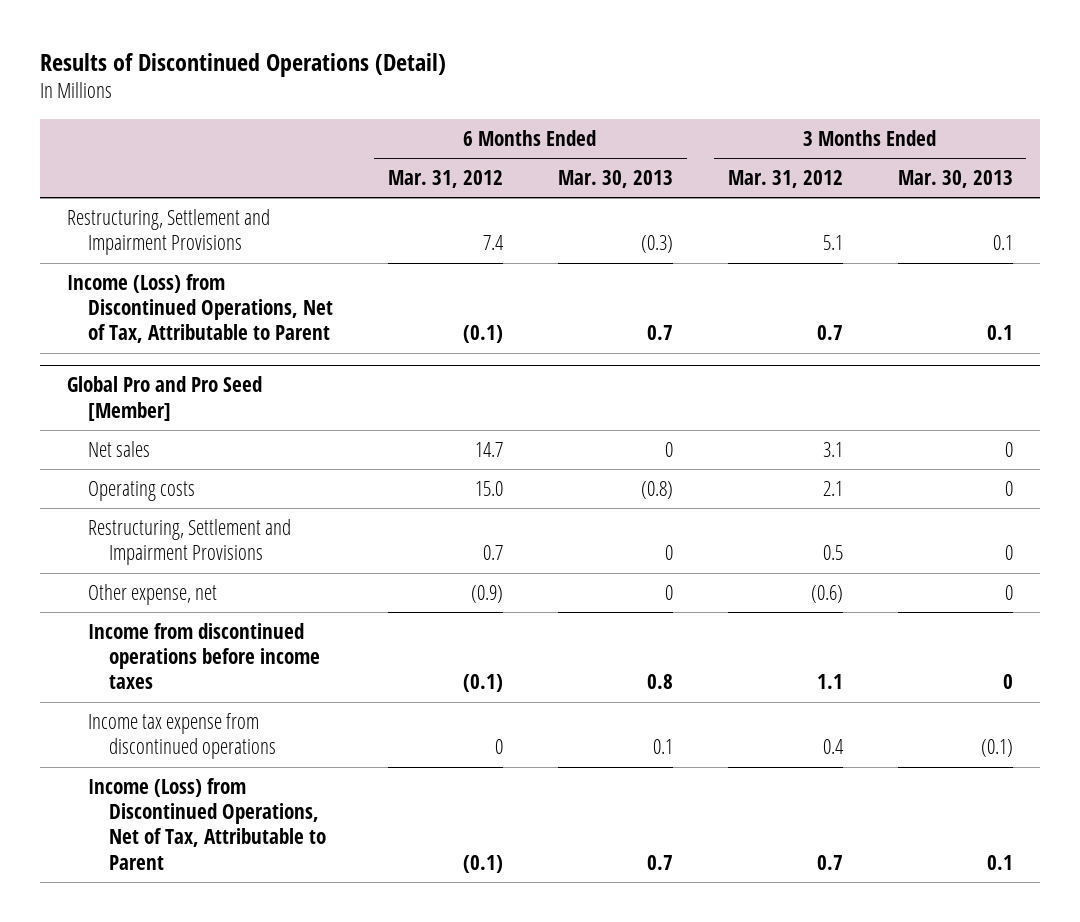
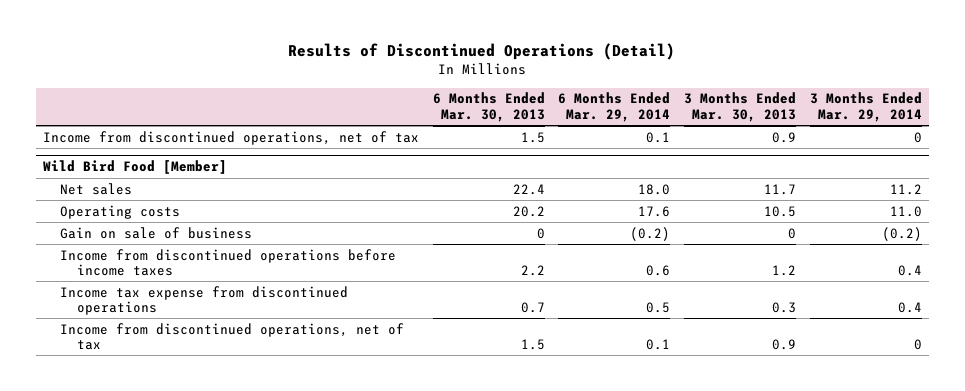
- | 6 Months Ended Mar. 31, 2012 | 6 Months Ended Mar. 30, 2013 | 3 Months Ended Mar. 31, 2012 | 3 Months Ended Mar. 30, 2013
+ | 6 Months Ended Mar. 30, 2013 | 6 Months Ended Mar. 29, 2014 | 3 Months Ended Mar. 30, 2013 | 3 Months Ended Mar. 29, 2014
- Restructuring, Settlement and Impairment Provisions | 7.4 | (0.3) | 5.1 | 0.1
- Income (Loss) from Discontinued Operations, Net of Tax, Attributable to Parent | (0.1) | 0.7 | 0.7 | 0.1
- Global Pro and Pro Seed [Member]
- Net sales | 14.7 | 0 | 3.1 | 0
- Operating costs | 15.0 | (0.8) | 2.1 | 0
- Restructuring, Settlement and Impairment Provisions | 0.7 | 0 | 0.5 | 0
- Other expense, net | (0.9) | 0 | (0.6) | 0
- Income from discontinued operations before income taxes | (0.1) | 0.8 | 1.1 | 0
- Income tax expense from discontinued operations | 0 | 0.1 | 0.4 | (0.1)
- Income (Loss) from Discontinued Operations, Net of Tax, Attributable to Parent | (0.1) | 0.7 | 0.7 | 0.1
+ Income from discontinued operations, net of tax | 1.5 | 0.1 | 0.9 | 0
+ Wild Bird Food [Member]
+ Net sales | 22.4 | 18.0 | 11.7 | 11.2
+ Operating costs | 20.2 | 17.6 | 10.5 | 11.0
+ Gain on sale of business | 0 | (0.2) | 0 | (0.2)
+ Income from discontinued operations before income taxes | 2.2 | 0.6 | 1.2 | 0.4
+ Income tax expense from discontinued operations | 0.7 | 0.5 | 0.3 | 0.4
+ Income from discontinued operations, net of tax | 1.5 | 0.1 | 0.9 | 0

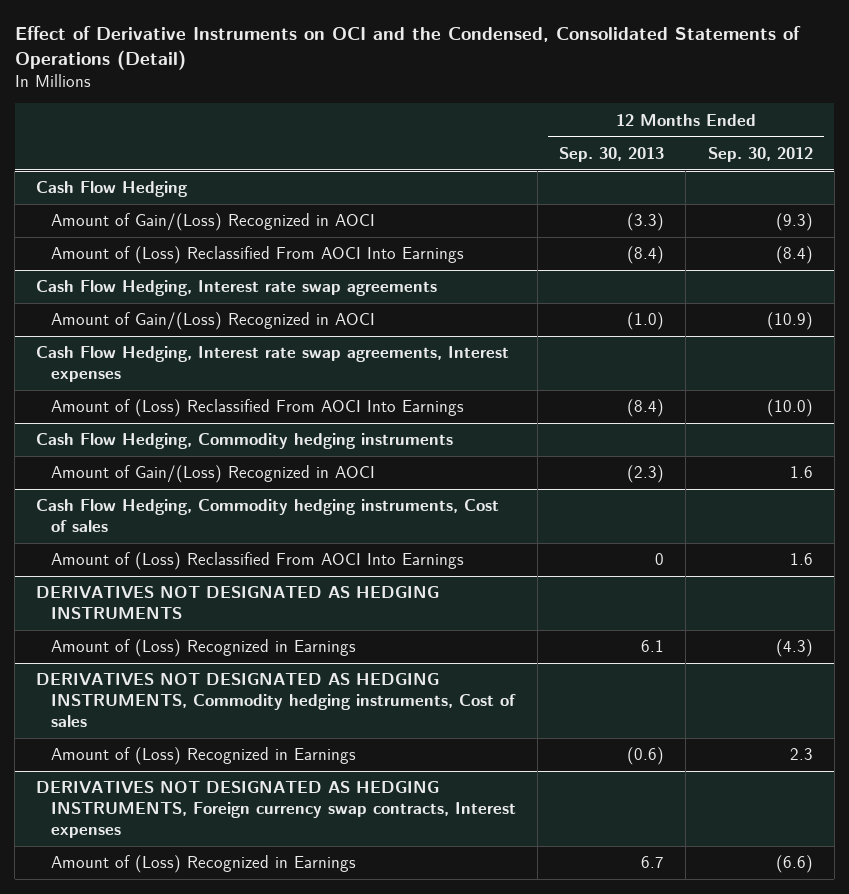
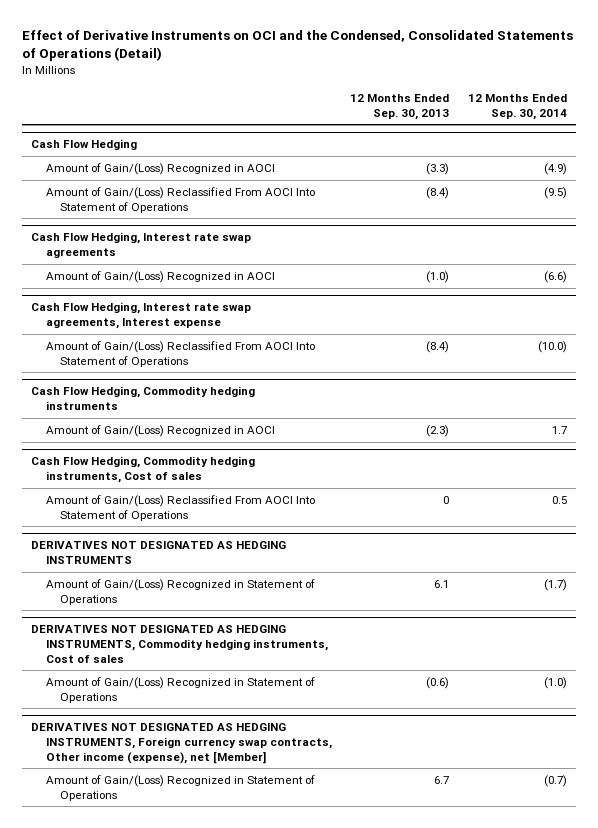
- | 12 Months Ended Sep. 30, 2013 | 12 Months Ended Sep. 30, 2012
+ | 12 Months Ended Sep. 30, 2013 | 12 Months Ended Sep. 30, 2014
@ Cash Flow Hedging
- Amount of (Loss) Reclassified From AOCI Into Earnings | (8.4) | (8.4)
+ Amount of Gain/(Loss) Reclassified From AOCI Into Statement of Operations | (8.4) | (9.5)
- Cash Flow Hedging, Interest rate swap agreements, Interest expenses
- Amount of (Loss) Reclassified From AOCI Into Earnings | (8.4) | (10.0)
+ Cash Flow Hedging, Interest rate swap agreements, Interest expense
+ Amount of Gain/(Loss) Reclassified From AOCI Into Statement of Operations | (8.4) | (10.0)
@ Cash Flow Hedging, Commodity hedging instruments, Cost of sales
- Amount of (Loss) Reclassified From AOCI Into Earnings | 0 | 1.6
+ Amount of Gain/(Loss) Reclassified From AOCI Into Statement of Operations | 0 | 0.5
@ DERIVATIVES NOT DESIGNATED AS HEDGING INSTRUMENTS
- Amount of (Loss) Recognized in Earnings | 6.1 | (4.3)
+ Amount of Gain/(Loss) Recognized in Statement of Operations | 6.1 | (1.7)
@ DERIVATIVES NOT DESIGNATED AS HEDGING INSTRUMENTS, Commodity hedging instruments, Cost of sales
- Amount of (Loss) Recognized in Earnings | (0.6) | 2.3
- DERIVATIVES NOT DESIGNATED AS HEDGING INSTRUMENTS, Foreign currency swap contracts, Interest expenses
- Amount of (Loss) Recognized in Earnings | 6.7 | (6.6)
@ DERIVATIVES NOT DESIGNATED AS HEDGING INSTRUMENTS, Commodity hedging instruments, Cost of sales
+ Amount of Gain/(Loss) Recognized in Statement of Operations | (0.6) | (1.0)
+ DERIVATIVES NOT DESIGNATED AS HEDGING INSTRUMENTS, Foreign currency swap contracts, Other income (expense), net [Member]
+ Amount of Gain/(Loss) Recognized in Statement of Operations | 6.7 | (0.7)

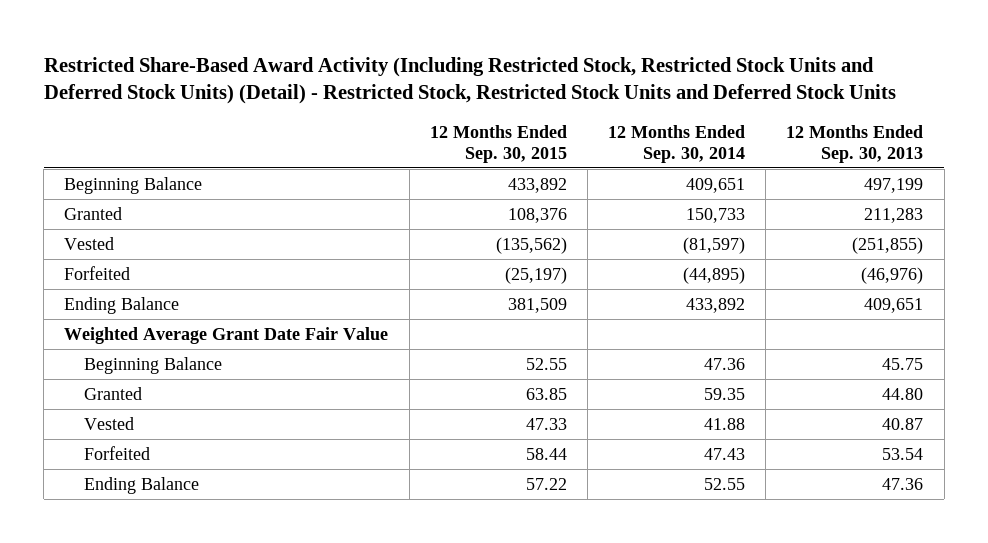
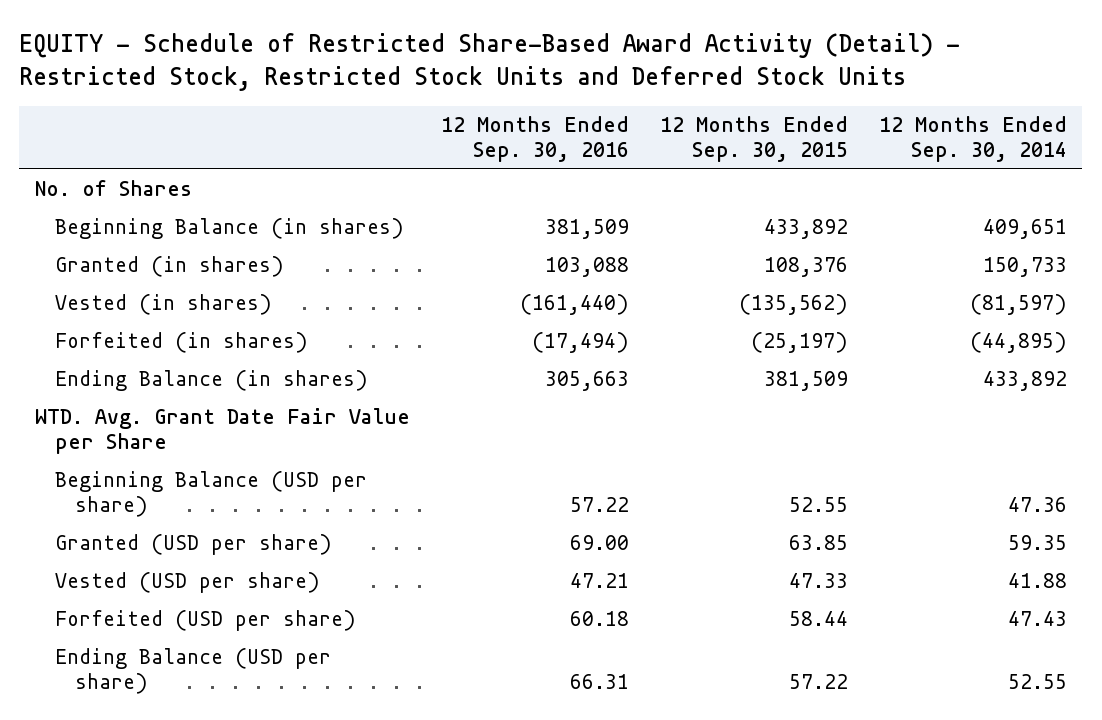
- Restricted Share-Based Award Activity (Including Restricted Stock, Restricted Stock Units and Deferred Stock Units) (Detail) - Restricted Stock, Restricted Stock Units and Deferred Stock Units
+ EQUITY - Schedule of Restricted Share-Based Award Activity (Detail) - Restricted Stock, Restricted Stock Units and Deferred Stock Units
- | 12 Months Ended Sep. 30, 2015 | 12 Months Ended Sep. 30, 2014 | 12 Months Ended Sep. 30, 2013
+ | 12 Months Ended Sep. 30, 2016 | 12 Months Ended Sep. 30, 2015 | 12 Months Ended Sep. 30, 2014
- Beginning Balance | 433,892 | 409,651 | 497,199
- Granted | 108,376 | 150,733 | 211,283
- Vested | (135,562) | (81,597) | (251,855)
- Forfeited | (25,197) | (44,895) | (46,976)
- Ending Balance | 381,509 | 433,892 | 409,651
- Weighted Average Grant Date Fair Value
- Beginning Balance | 52.55 | 47.36 | 45.75
- Granted | 63.85 | 59.35 | 44.80
- Vested | 47.33 | 41.88 | 40.87
- Forfeited | 58.44 | 47.43 | 53.54
- Ending Balance | 57.22 | 52.55 | 47.36
+ No. of Shares
+ Beginning Balance (in shares) | 381,509 | 433,892 | 409,651
+ Granted (in shares) | 103,088 | 108,376 | 150,733
+ Vested (in shares) | (161,440) | (135,562) | (81,597)
+ Forfeited (in shares) | (17,494) | (25,197) | (44,895)
+ Ending Balance (in shares) | 305,663 | 381,509 | 433,892
+ WTD. Avg. Grant Date Fair Value per Share
+ Beginning Balance (USD per share) | 57.22 | 52.55 | 47.36
+ Granted (USD per share) | 69.00 | 63.85 | 59.35
+ Vested (USD per share) | 47.21 | 47.33 | 41.88
+ Forfeited (USD per share) | 60.18 | 58.44 | 47.43
+ Ending Balance (USD per share) | 66.31 | 57.22 | 52.55

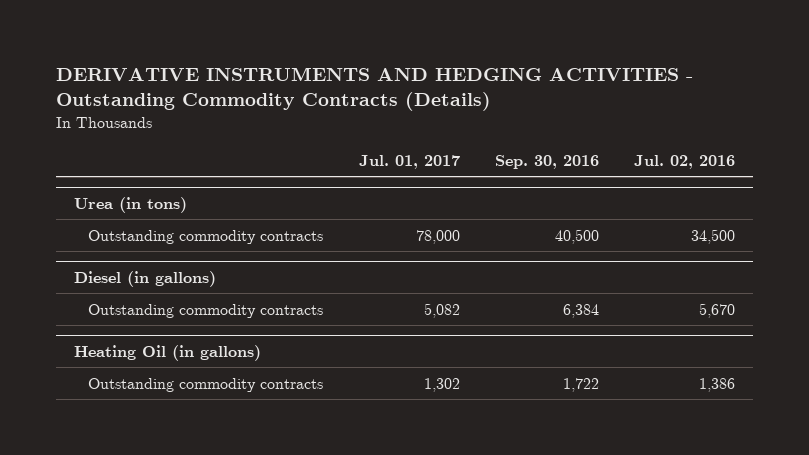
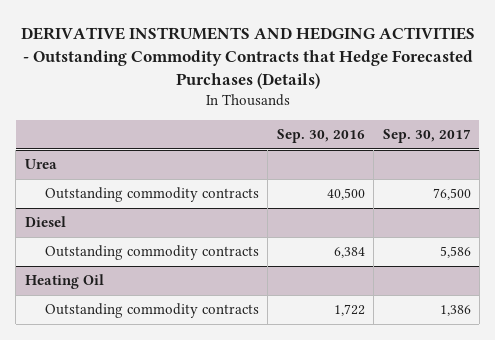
- DERIVATIVE INSTRUMENTS AND HEDGING ACTIVITIES - Outstanding Commodity Contracts (Details)
+ DERIVATIVE INSTRUMENTS AND HEDGING ACTIVITIES - Outstanding Commodity Contracts that Hedge Forecasted Purchases (Details)
- | Jul. 01, 2017 | Sep. 30, 2016 | Jul. 02, 2016
+ | Sep. 30, 2016 | Sep. 30, 2017
- Urea (in tons)
+ Urea
- Diesel (in gallons)
+ Diesel
- Heating Oil (in gallons)
+ Heating Oil

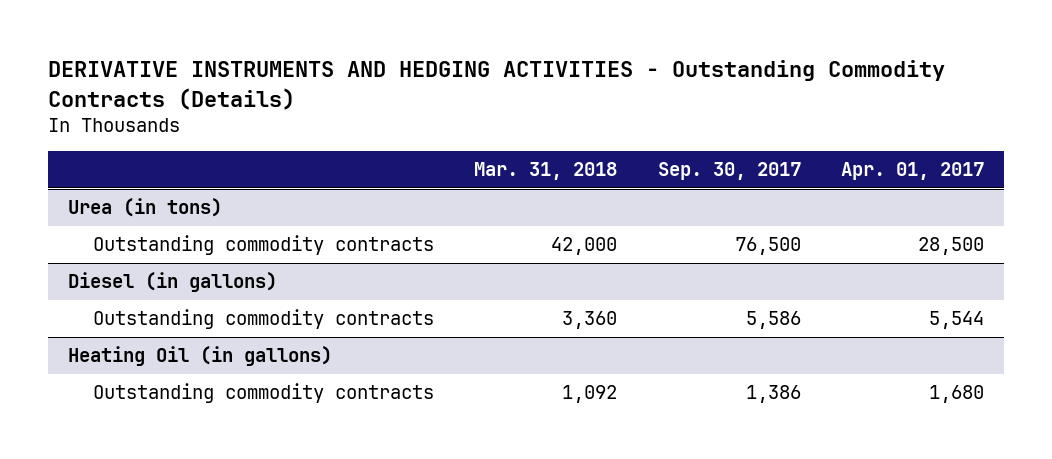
- DERIVATIVE INSTRUMENTS AND HEDGING ACTIVITIES - Outstanding Commodity Contracts that Hedge Forecasted Purchases (Details)
+ DERIVATIVE INSTRUMENTS AND HEDGING ACTIVITIES - Outstanding Commodity Contracts (Details)
- | Sep. 30, 2016 | Sep. 30, 2017
+ | Mar. 31, 2018 | Sep. 30, 2017 | Apr. 01, 2017
- Urea
+ Urea (in tons)
- Diesel
+ Diesel (in gallons)
- Heating Oil
+ Heating Oil (in gallons)

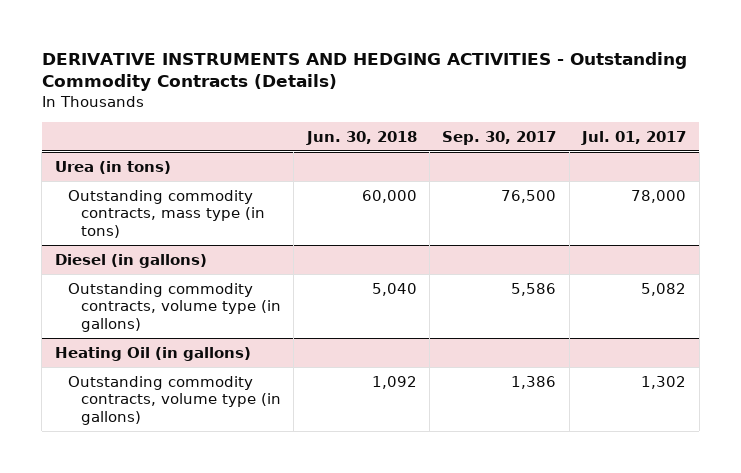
- | Mar. 31, 2018 | Sep. 30, 2017 | Apr. 01, 2017
+ | Jun. 30, 2018 | Sep. 30, 2017 | Jul. 01, 2017
@ Urea (in tons)
- Outstanding commodity contracts | 42,000 | 76,500 | 28,500
+ Outstanding commodity contracts, mass type (in tons) | 60,000 | 76,500 | 78,000
@ Diesel (in gallons)
- Outstanding commodity contracts | 3,360 | 5,586 | 5,544
+ Outstanding commodity contracts, volume type (in gallons) | 5,040 | 5,586 | 5,082
@ Heating Oil (in gallons)
- Outstanding commodity contracts | 1,092 | 1,386 | 1,680
+ Outstanding commodity contracts, volume type (in gallons) | 1,092 | 1,386 | 1,302

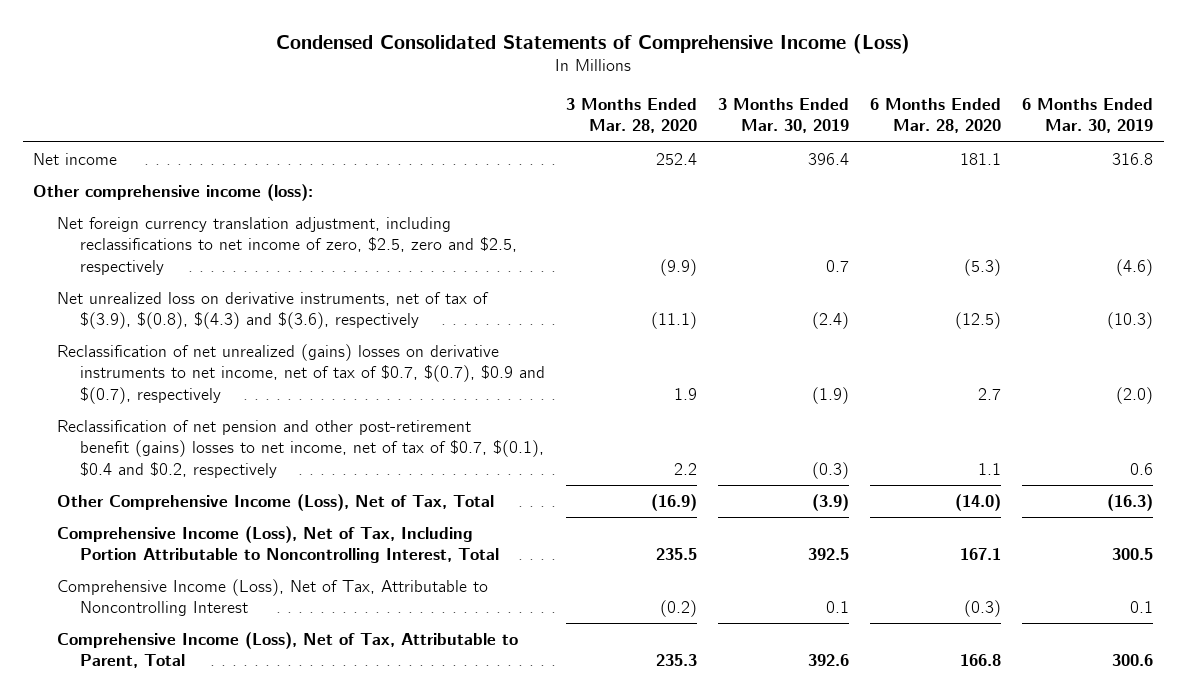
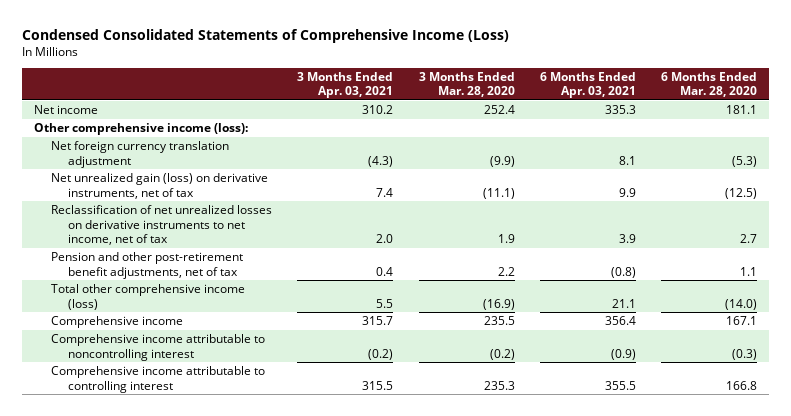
- | 3 Months Ended Mar. 28, 2020 | 3 Months Ended Mar. 30, 2019 | 6 Months Ended Mar. 28, 2020 | 6 Months Ended Mar. 30, 2019
+ | 3 Months Ended Apr. 03, 2021 | 3 Months Ended Mar. 28, 2020 | 6 Months Ended Apr. 03, 2021 | 6 Months Ended Mar. 28, 2020
- Net foreign currency translation adjustment, including reclassifications to net income of zero, $2.5, zero and $2.5, respectively | (9.9) | 0.7 | (5.3) | (4.6)
- Net unrealized loss on derivative instruments, net of tax of $(3.9), $(0.8), $(4.3) and $(3.6), respectively | (11.1) | (2.4) | (12.5) | (10.3)
- Reclassification of net unrealized (gains) losses on derivative instruments to net income, net of tax of $0.7, $(0.7), $0.9 and $(0.7), respectively | 1.9 | (1.9) | 2.7 | (2.0)
- Reclassification of net pension and other post-retirement benefit (gains) losses to net income, net of tax of $0.7, $(0.1), $0.4 and $0.2, respectively | 2.2 | (0.3) | 1.1 | 0.6
- Other Comprehensive Income (Loss), Net of Tax, Total | (16.9) | (3.9) | (14.0) | (16.3)
- Comprehensive Income (Loss), Net of Tax, Including Portion Attributable to Noncontrolling Interest, Total | 235.5 | 392.5 | 167.1 | 300.5
- Comprehensive Income (Loss), Net of Tax, Attributable to Noncontrolling Interest | (0.2) | 0.1 | (0.3) | 0.1
- Comprehensive Income (Loss), Net of Tax, Attributable to Parent, Total | 235.3 | 392.6 | 166.8 | 300.6
+ Net foreign currency translation adjustment | (4.3) | (9.9) | 8.1 | (5.3)
+ Net unrealized gain (loss) on derivative instruments, net of tax | 7.4 | (11.1) | 9.9 | (12.5)
+ Reclassification of net unrealized losses on derivative instruments to net income, net of tax | 2.0 | 1.9 | 3.9 | 2.7
+ Pension and other post-retirement benefit adjustments, net of tax | 0.4 | 2.2 | (0.8) | 1.1
+ Total other comprehensive income (loss) | 5.5 | (16.9) | 21.1 | (14.0)
+ Comprehensive income | 315.7 | 235.5 | 356.4 | 167.1
+ Comprehensive income attributable to noncontrolling interest | (0.2) | (0.2) | (0.9) | (0.3)
+ Comprehensive income attributable to controlling interest | 315.5 | 235.3 | 355.5 | 166.8

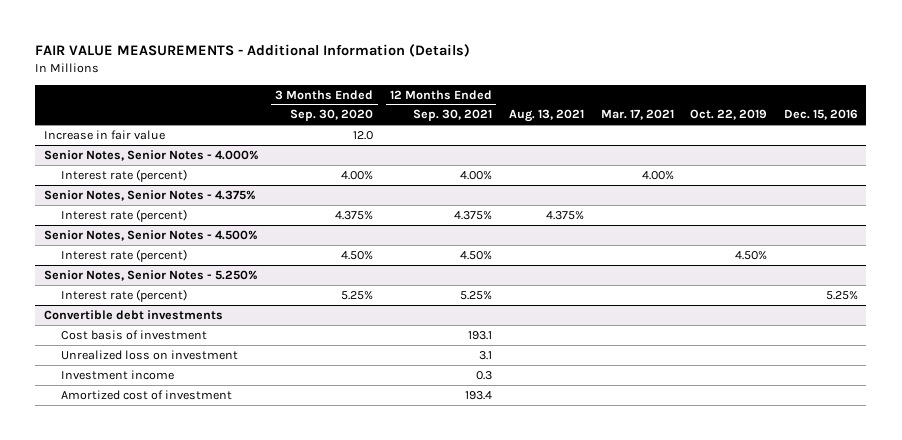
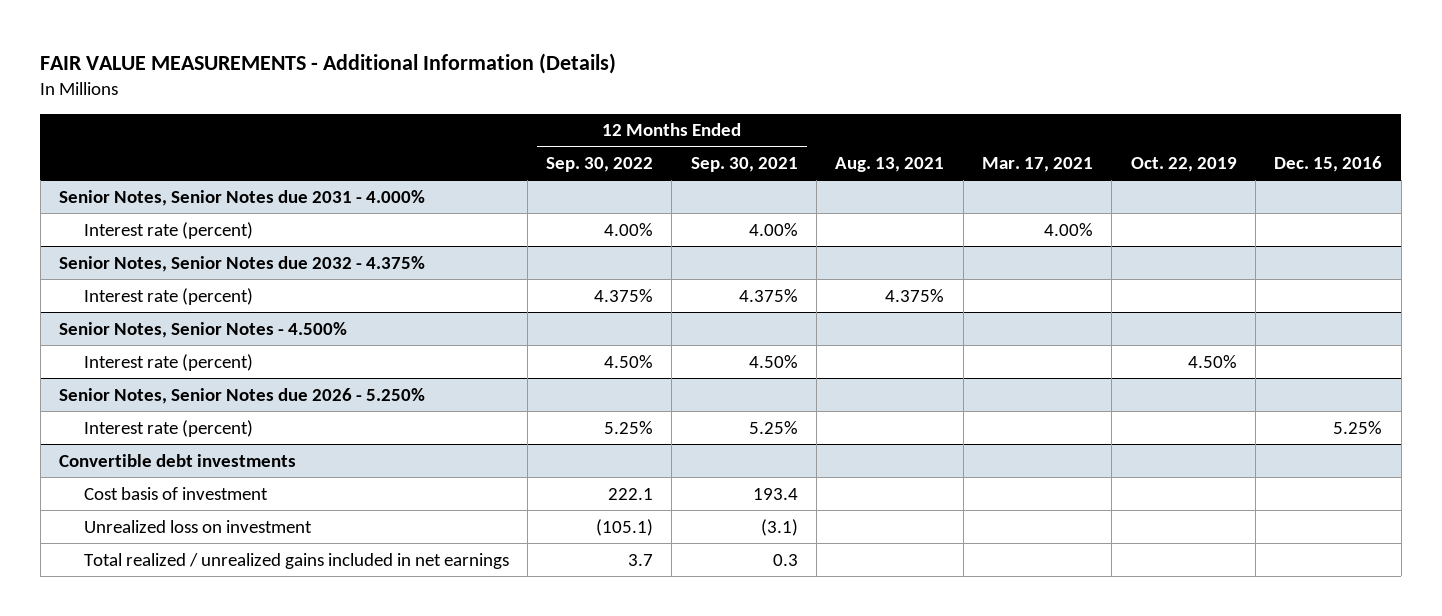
- | 3 Months Ended Sep. 30, 2020 | 12 Months Ended Sep. 30, 2021 | Aug. 13, 2021 | Mar. 17, 2021 | Oct. 22, 2019 | Dec. 15, 2016
+ | 12 Months Ended Sep. 30, 2022 | 12 Months Ended Sep. 30, 2021 | Aug. 13, 2021 | Mar. 17, 2021 | Oct. 22, 2019 | Dec. 15, 2016
- Increase in fair value | 12.0 | | | | |
- Senior Notes, Senior Notes - 4.000%
+ Senior Notes, Senior Notes due 2031 - 4.000%
- Senior Notes, Senior Notes - 4.375%
+ Senior Notes, Senior Notes due 2032 - 4.375%
- Senior Notes, Senior Notes - 5.250%
+ Senior Notes, Senior Notes due 2026 - 5.250%
@ Convertible debt investments
- Cost basis of investment | | 193.1 | | | |
- Unrealized loss on investment | | 3.1 | | | |
- Investment income | | 0.3 | | | |
- Amortized cost of investment | | 193.4 | | | |
+ Cost basis of investment | 222.1 | 193.4 | | | |
+ Unrealized loss on investment | (105.1) | (3.1) | | | |
+ Total realized / unrealized gains included in net earnings | 3.7 | 0.3 | | | |

